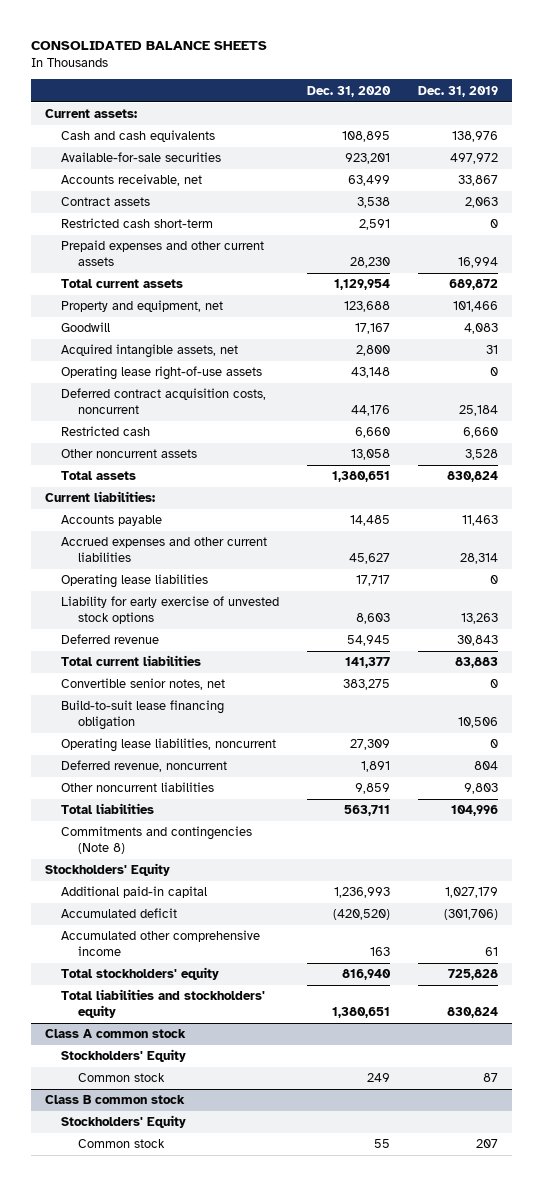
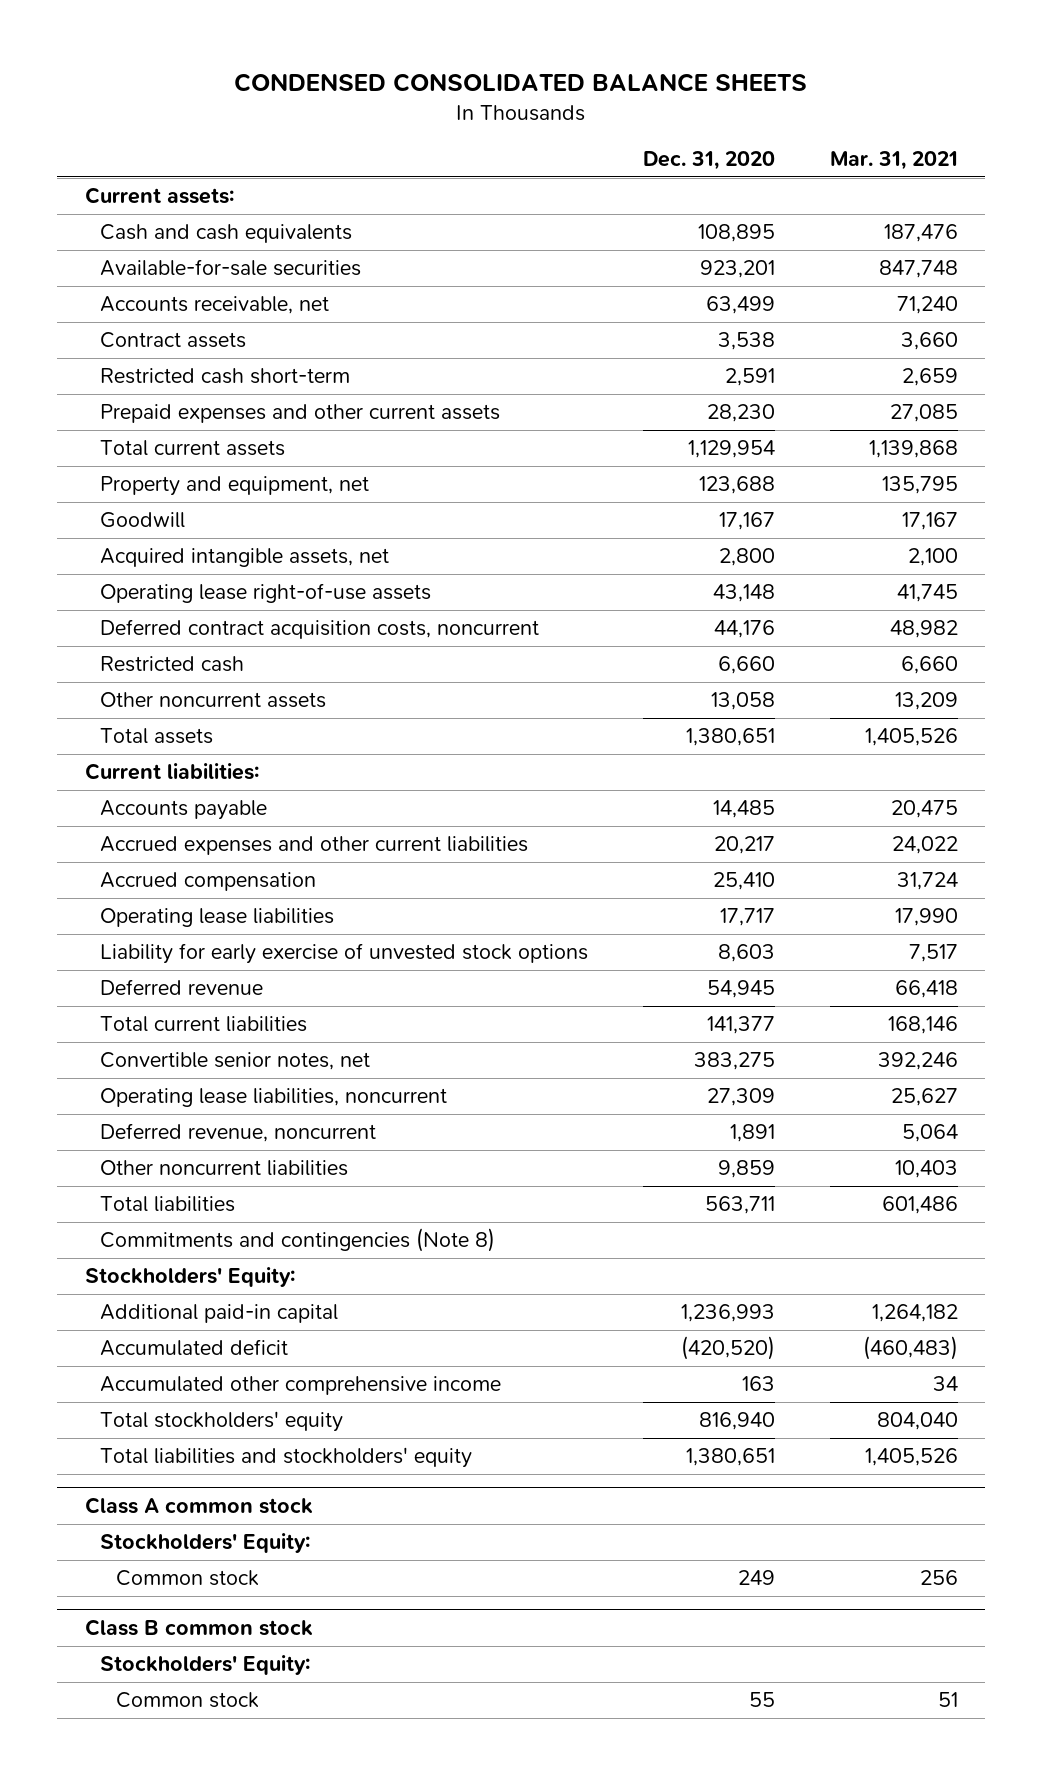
- CONSOLIDATED BALANCE SHEETS
+ CONDENSED CONSOLIDATED BALANCE SHEETS
- | Dec. 31, 2020 | Dec. 31, 2019
+ | Dec. 31, 2020 | Mar. 31, 2021
- Accrued expenses and other current liabilities | 45,627 | 28,314
+ Accrued expenses and other current liabilities | 20,217 | 24,022
+ Accrued compensation | 25,410 | 31,724
- Build-to-suit lease financing obligation | | 10,506
- Stockholders' Equity
+ Stockholders' Equity:
@ Class A common stock
- Stockholders' Equity
+ Stockholders' Equity:
@ Class B common stock
- Stockholders' Equity
+ Stockholders' Equity:

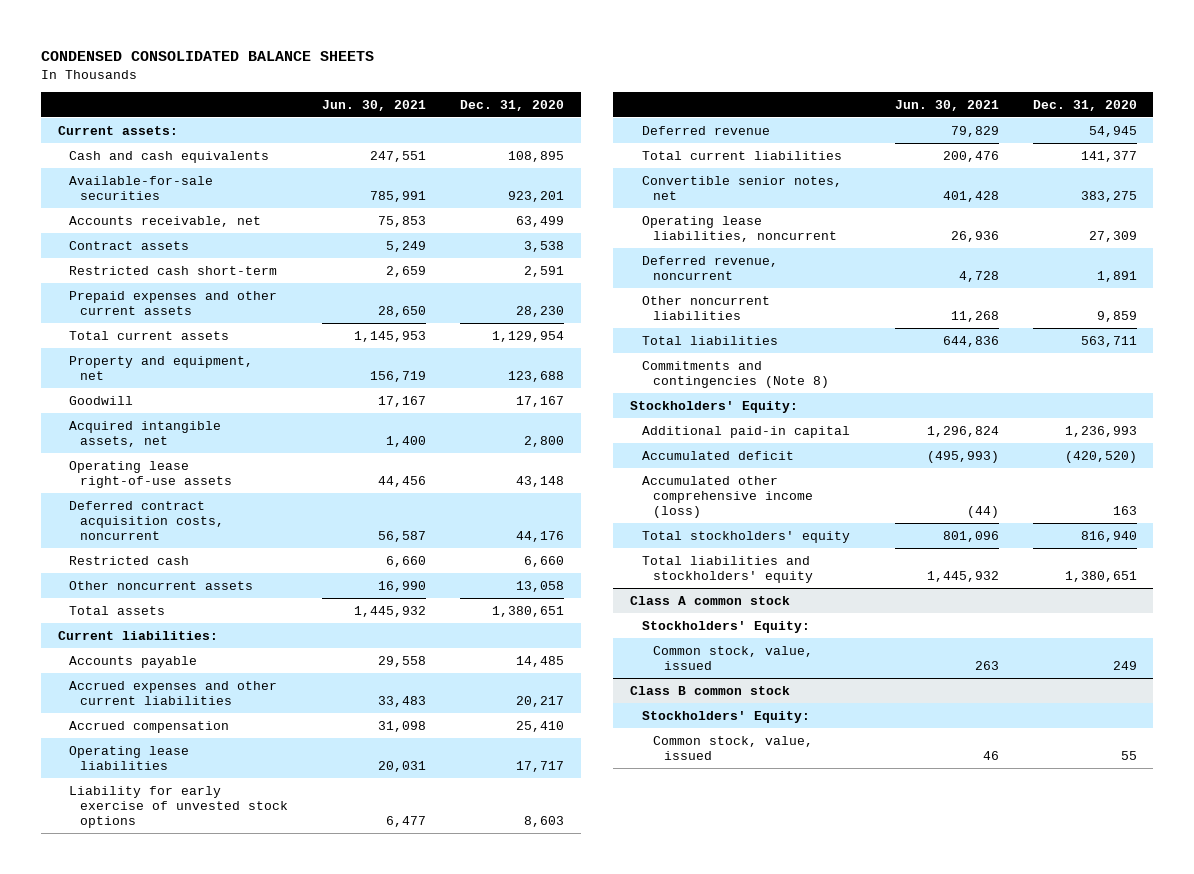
- | Dec. 31, 2020 | Mar. 31, 2021
+ | Jun. 30, 2021 | Dec. 31, 2020
- Accumulated other comprehensive income | 163 | 34
+ Accumulated other comprehensive income (loss) | (44) | 163
@ Class A common stock
- Common stock | 249 | 256
+ Common stock, value, issued | 263 | 249
@ Class B common stock
- Common stock | 55 | 51
+ Common stock, value, issued | 46 | 55

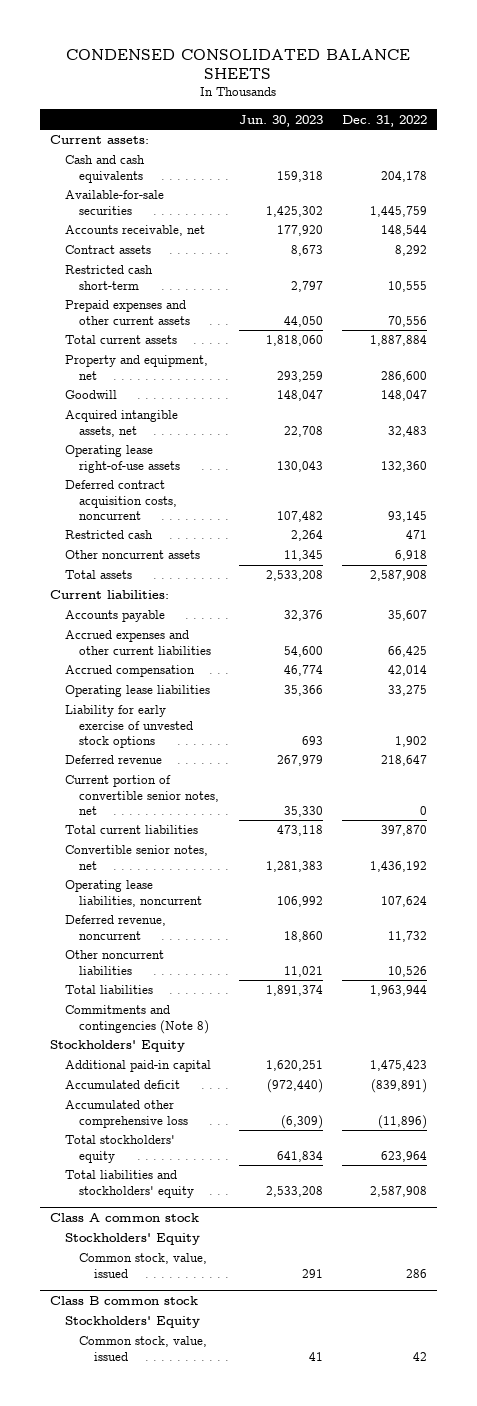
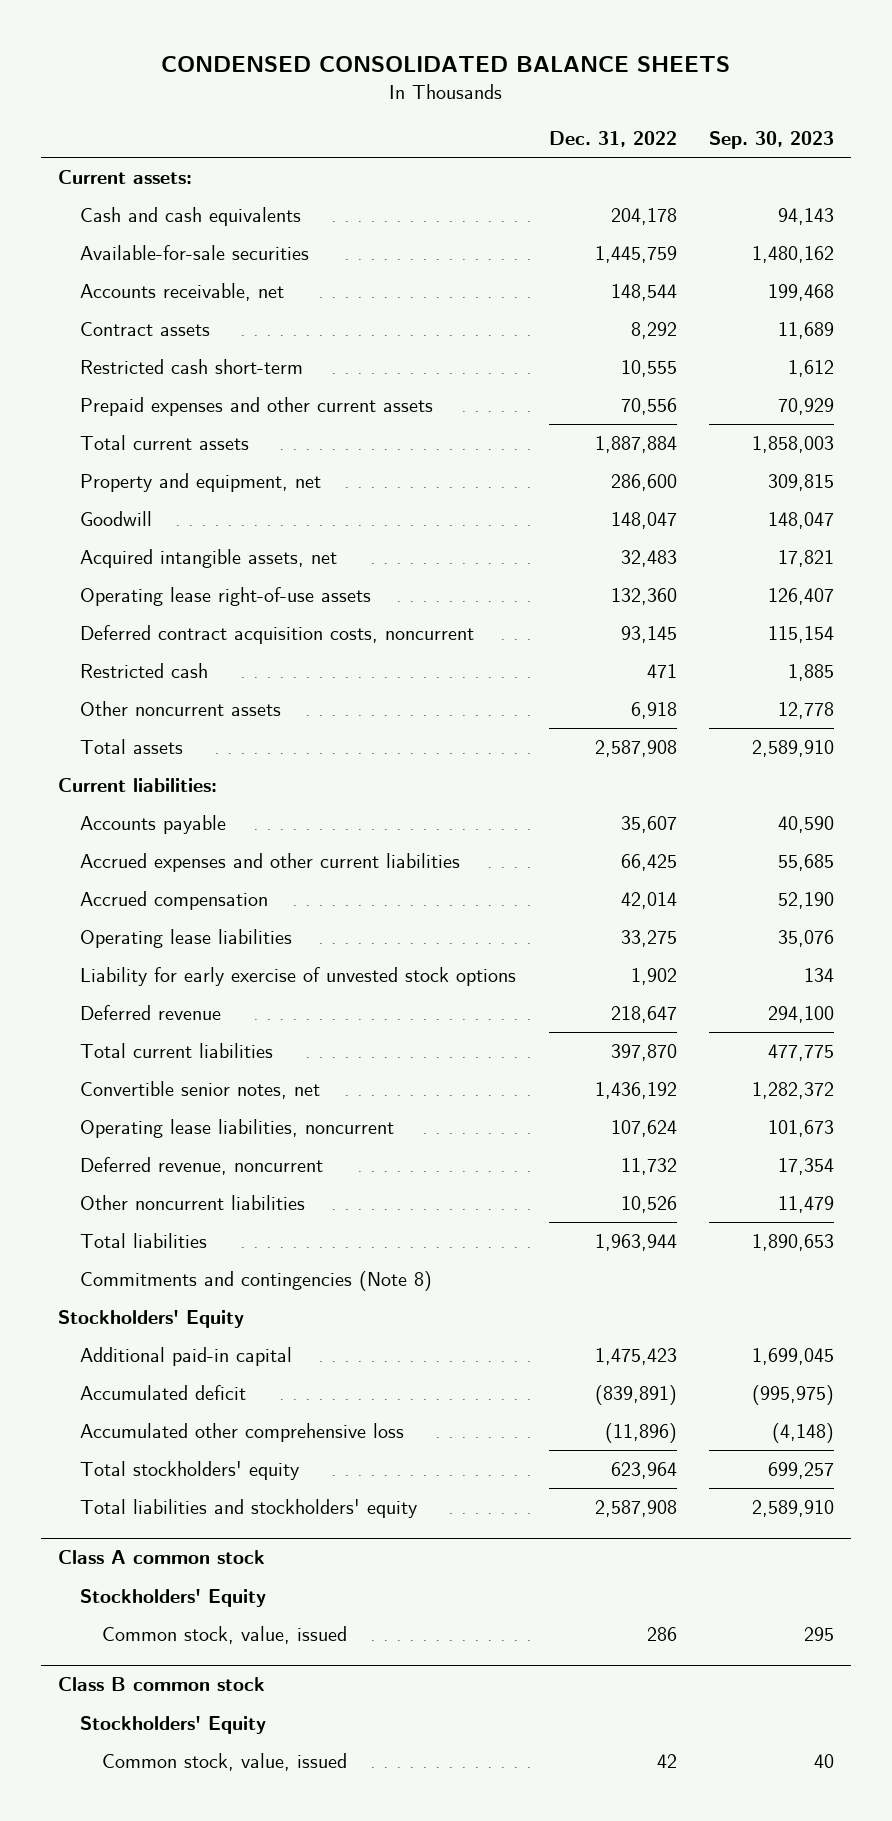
- | Jun. 30, 2023 | Dec. 31, 2022
+ | Dec. 31, 2022 | Sep. 30, 2023
- Current portion of convertible senior notes, net | 35,330 | 0

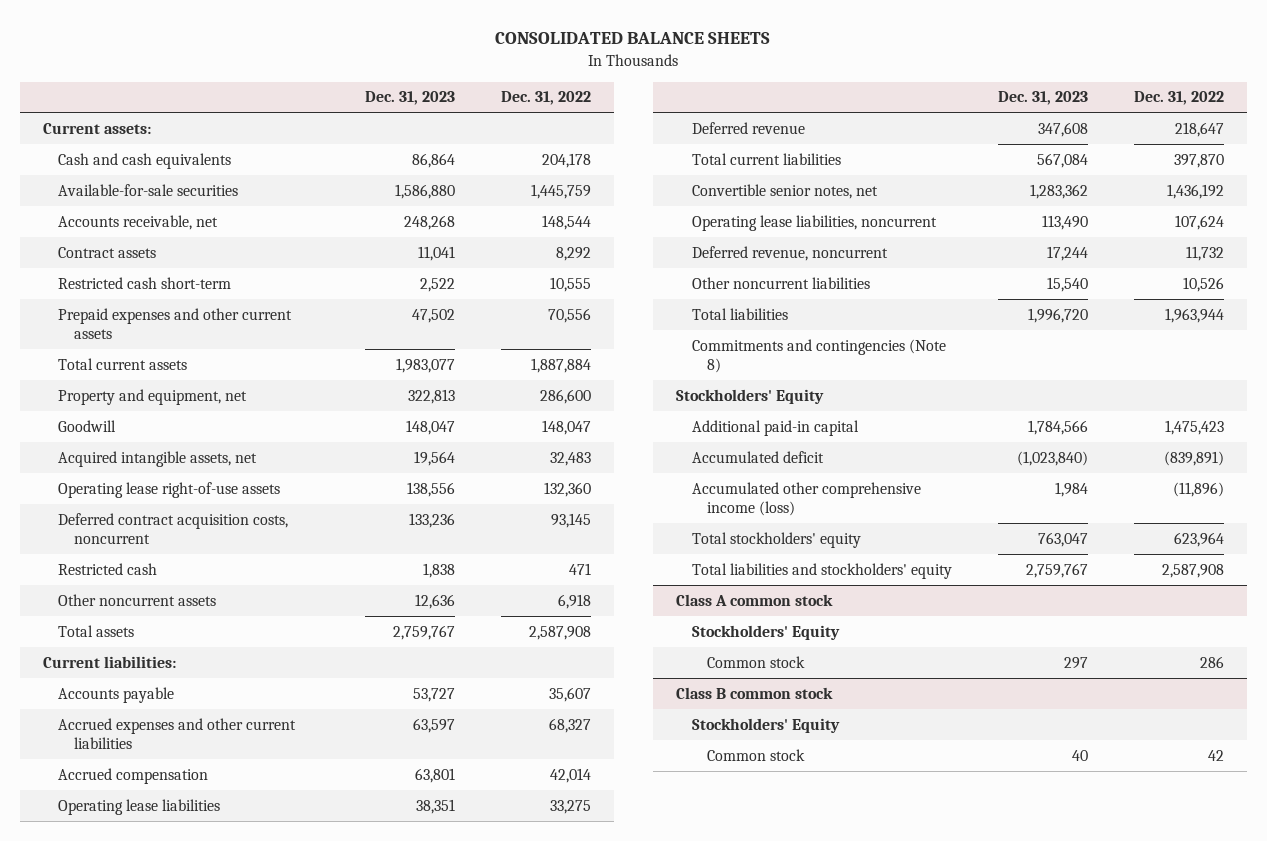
- CONDENSED CONSOLIDATED BALANCE SHEETS
+ CONSOLIDATED BALANCE SHEETS
- | Dec. 31, 2022 | Sep. 30, 2023
+ | Dec. 31, 2023 | Dec. 31, 2022
- Accrued expenses and other current liabilities | 66,425 | 55,685
+ Accrued expenses and other current liabilities | 63,597 | 68,327
- Liability for early exercise of unvested stock options | 1,902 | 134
- Accumulated other comprehensive loss | (11,896) | (4,148)
+ Accumulated other comprehensive income (loss) | 1,984 | (11,896)
@ Class A common stock
- Common stock, value, issued | 286 | 295
+ Common stock | 297 | 286
@ Class B common stock
- Common stock, value, issued | 42 | 40
+ Common stock | 40 | 42

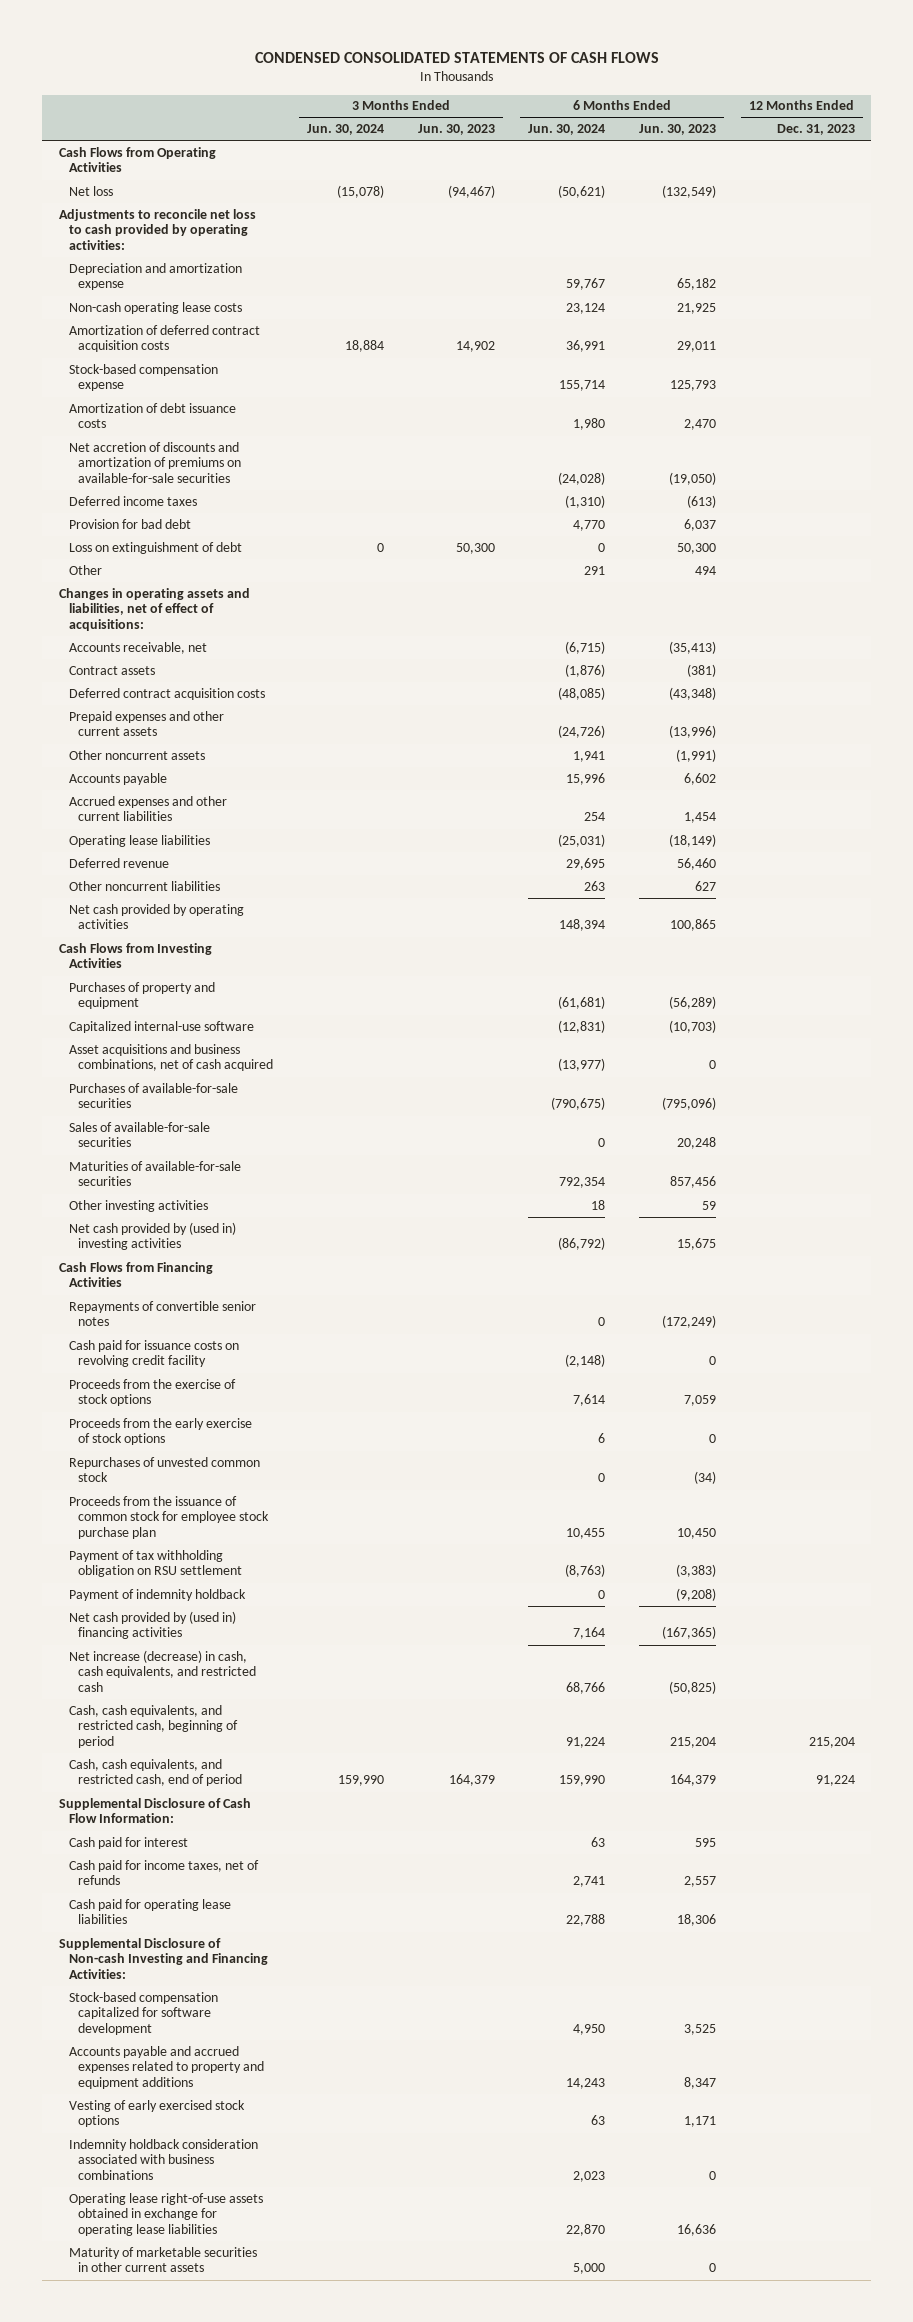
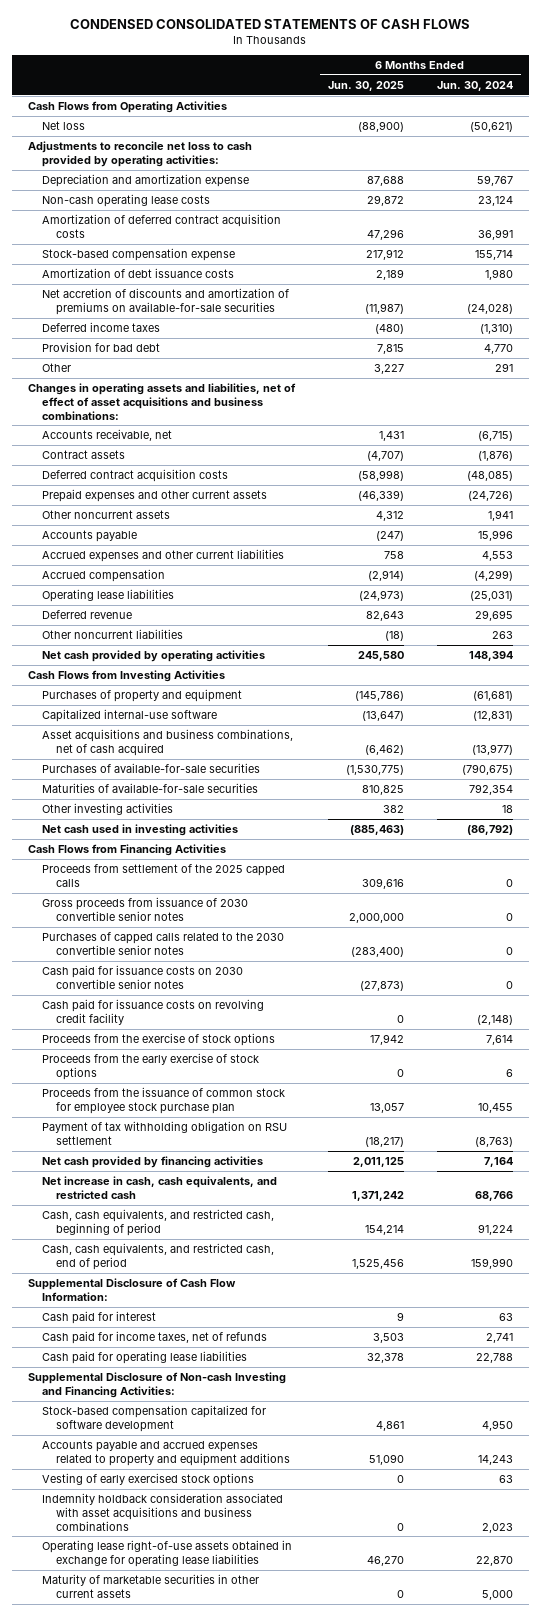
- | 3 Months Ended Jun. 30, 2024 | 3 Months Ended Jun. 30, 2023 | 6 Months Ended Jun. 30, 2024 | 6 Months Ended Jun. 30, 2023 | 12 Months Ended Dec. 31, 2023
+ | 6 Months Ended Jun. 30, 2025 | 6 Months Ended Jun. 30, 2024
- Loss on extinguishment of debt | 0 | 50,300 | 0 | 50,300 |
- Changes in operating assets and liabilities, net of effect of acquisitions:
+ Changes in operating assets and liabilities, net of effect of asset acquisitions and business combinations:
- Accrued expenses and other current liabilities | | | 254 | 1,454 |
+ Accrued expenses and other current liabilities | 758 | 4,553
+ Accrued compensation | (2,914) | (4,299)
- Sales of available-for-sale securities | | | 0 | 20,248 |
- Net cash provided by (used in) investing activities | | | (86,792) | 15,675 |
+ Net cash used in investing activities | (885,463) | (86,792)
- Repayments of convertible senior notes | | | 0 | (172,249) |
+ Proceeds from settlement of the 2025 capped calls | 309,616 | 0
+ Gross proceeds from issuance of 2030 convertible senior notes | 2,000,000 | 0
+ Purchases of capped calls related to the 2030 convertible senior notes | (283,400) | 0
+ Cash paid for issuance costs on 2030 convertible senior notes | (27,873) | 0
- Repurchases of unvested common stock | | | 0 | (34) |
- Payment of indemnity holdback | | | 0 | (9,208) |
- Net cash provided by (used in) financing activities | | | 7,164 | (167,365) |
- Net increase (decrease) in cash, cash equivalents, and restricted cash | | | 68,766 | (50,825) |
+ Net cash provided by financing activities | 2,011,125 | 7,164
+ Net increase in cash, cash equivalents, and restricted cash | 1,371,242 | 68,766
- Indemnity holdback consideration associated with business combinations | | | 2,023 | 0 |
+ Indemnity holdback consideration associated with asset acquisitions and business combinations | 0 | 2,023

